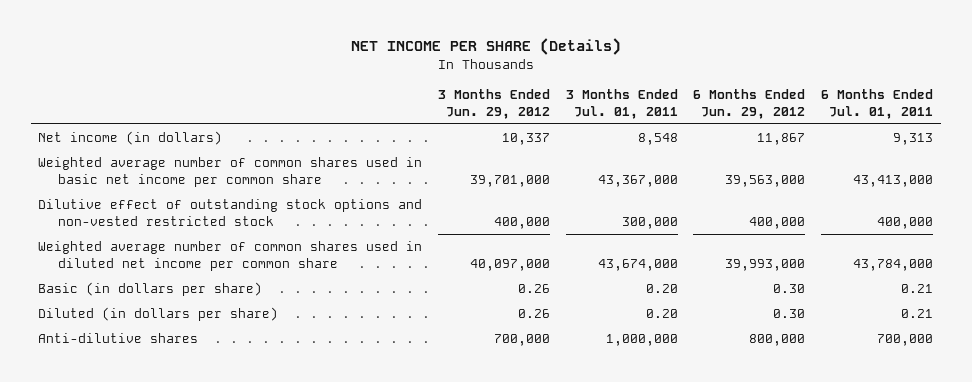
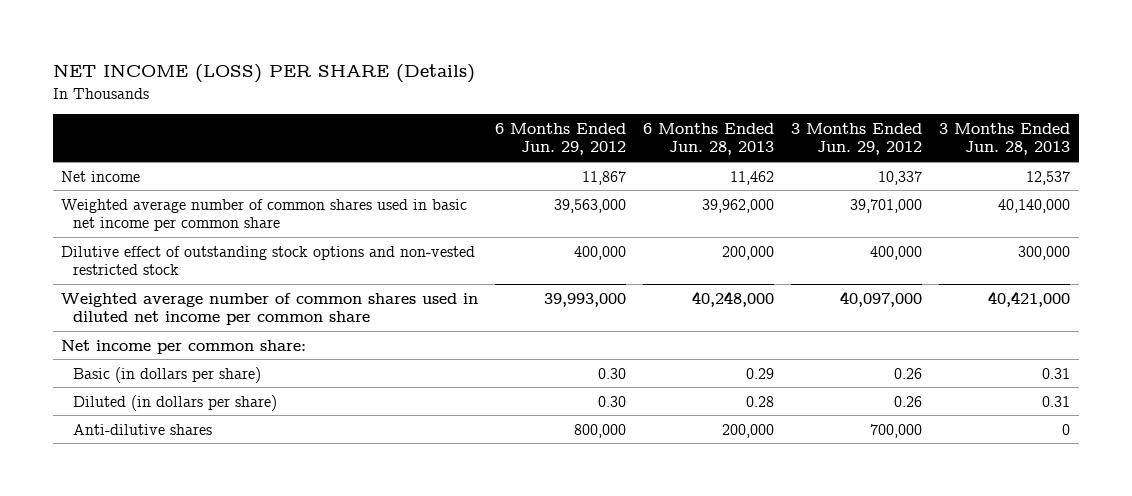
- NET INCOME PER SHARE (Details)
+ NET INCOME (LOSS) PER SHARE (Details)
- | 3 Months Ended Jun. 29, 2012 | 3 Months Ended Jul. 01, 2011 | 6 Months Ended Jun. 29, 2012 | 6 Months Ended Jul. 01, 2011
+ | 6 Months Ended Jun. 29, 2012 | 6 Months Ended Jun. 28, 2013 | 3 Months Ended Jun. 29, 2012 | 3 Months Ended Jun. 28, 2013
- Net income (in dollars) | 10,337 | 8,548 | 11,867 | 9,313
+ Net income | 11,867 | 11,462 | 10,337 | 12,537
+ Net income per common share:

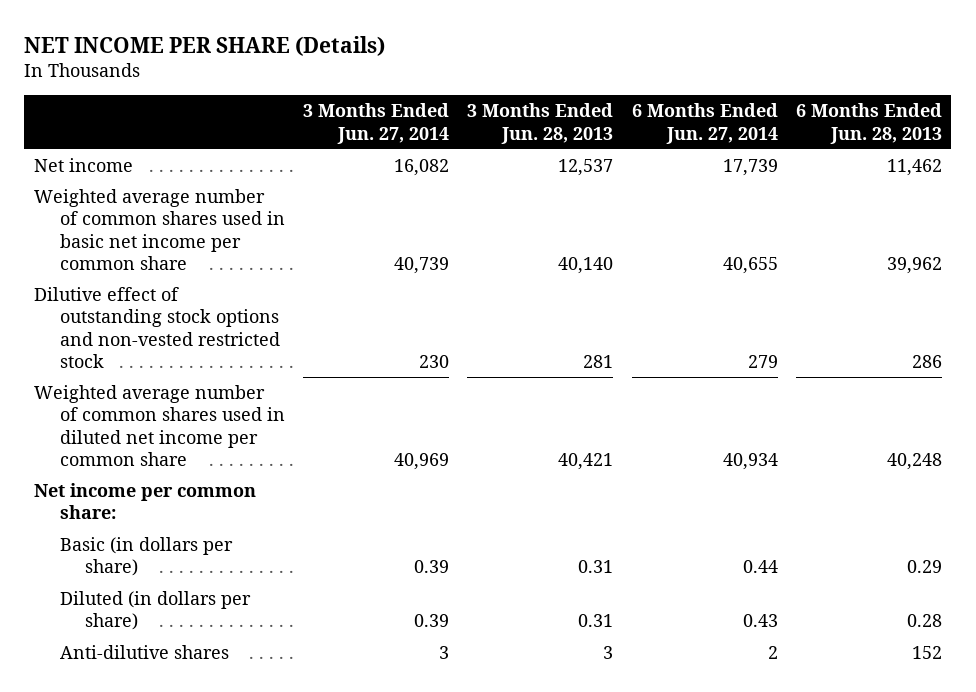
- NET INCOME (LOSS) PER SHARE (Details)
+ NET INCOME PER SHARE (Details)
- | 6 Months Ended Jun. 29, 2012 | 6 Months Ended Jun. 28, 2013 | 3 Months Ended Jun. 29, 2012 | 3 Months Ended Jun. 28, 2013
+ | 3 Months Ended Jun. 27, 2014 | 3 Months Ended Jun. 28, 2013 | 6 Months Ended Jun. 27, 2014 | 6 Months Ended Jun. 28, 2013
- Weighted average number of common shares used in basic net income per common share | 39,563,000 | 39,962,000 | 39,701,000 | 40,140,000
- Dilutive effect of outstanding stock options and non-vested restricted stock | 400,000 | 200,000 | 400,000 | 300,000
- Weighted average number of common shares used in diluted net income per common share | 39,993,000 | 40,248,000 | 40,097,000 | 40,421,000
+ Weighted average number of common shares used in basic net income per common share | 40,739 | 40,140 | 40,655 | 39,962
+ Dilutive effect of outstanding stock options and non-vested restricted stock | 230 | 281 | 279 | 286
+ Weighted average number of common shares used in diluted net income per common share | 40,969 | 40,421 | 40,934 | 40,248
- Anti-dilutive shares | 800,000 | 200,000 | 700,000 | 0
+ Anti-dilutive shares | 3 | 3 | 2 | 152

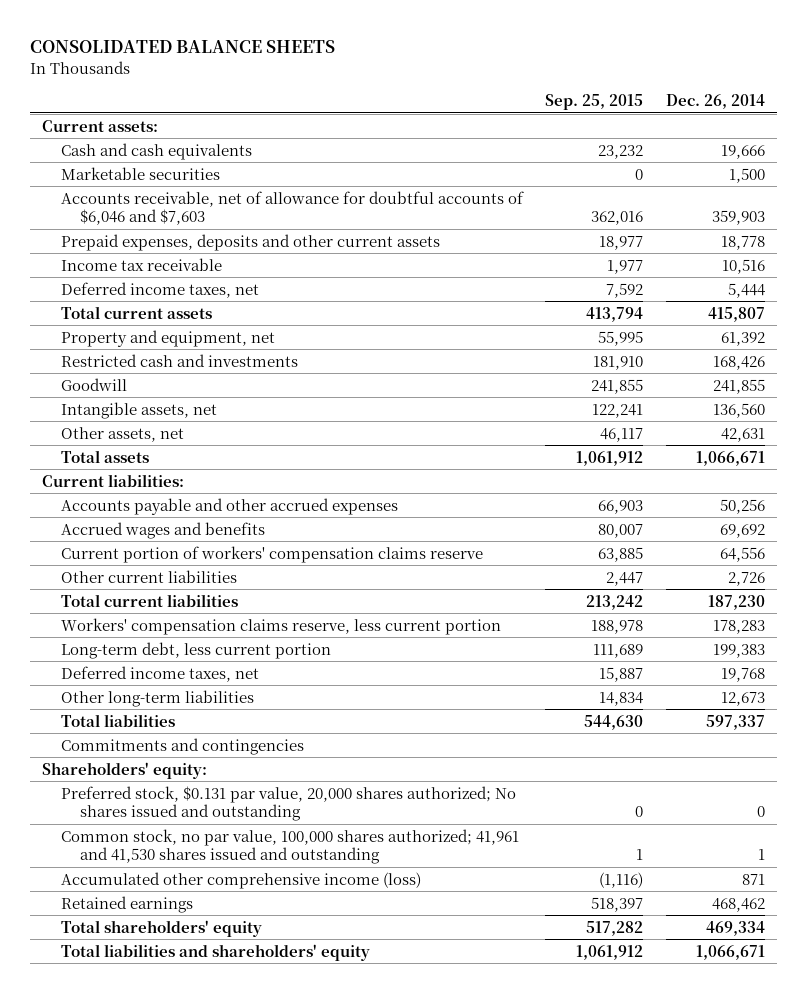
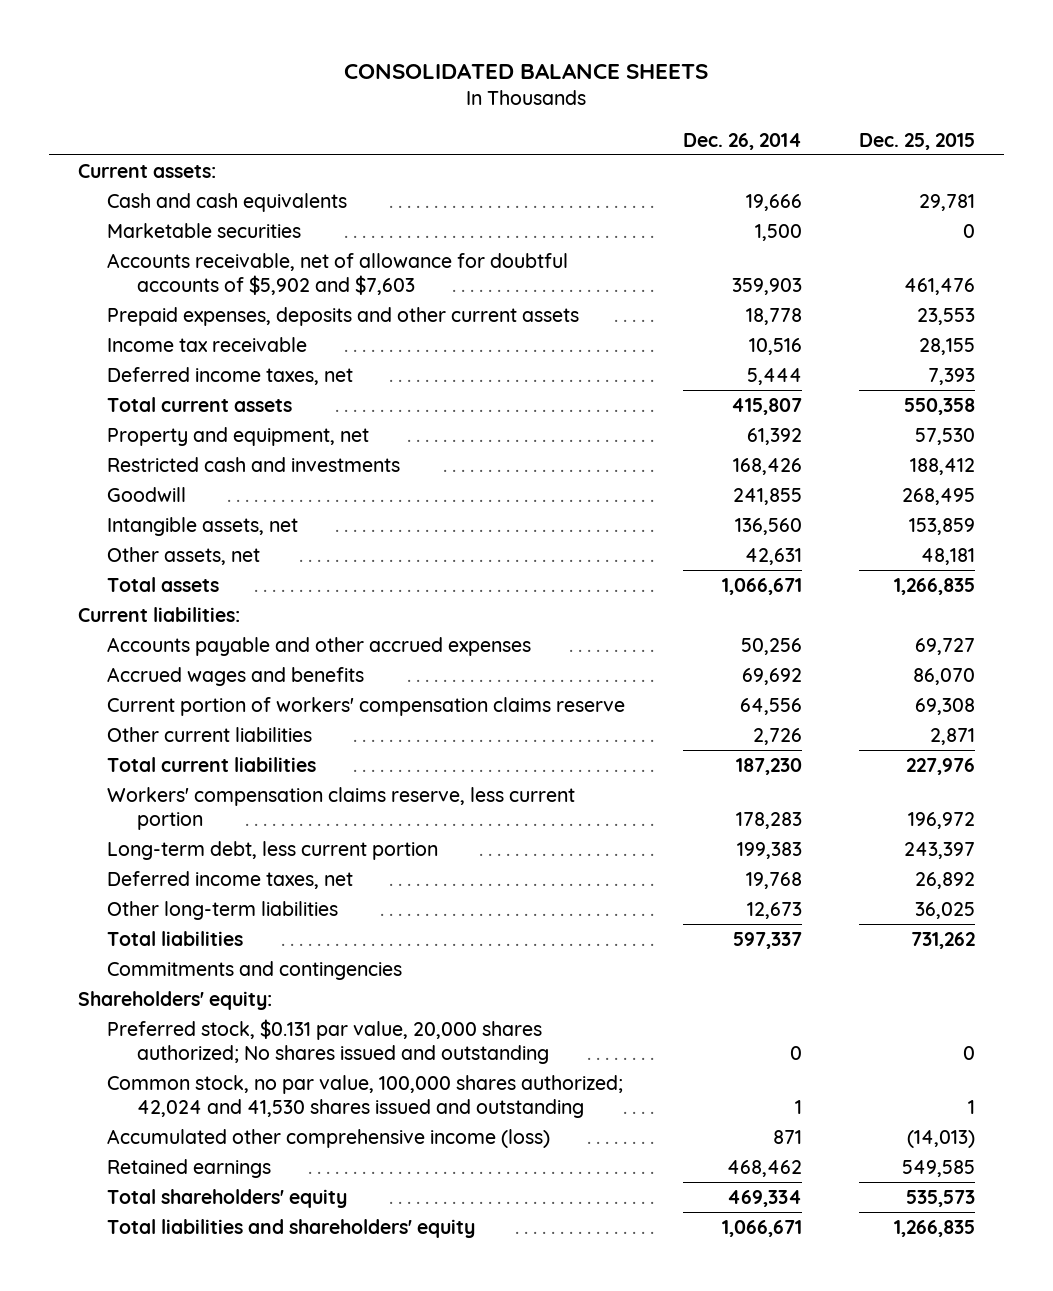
- | Sep. 25, 2015 | Dec. 26, 2014
+ | Dec. 26, 2014 | Dec. 25, 2015
- Accounts receivable, net of allowance for doubtful accounts of $6,046 and $7,603 | 362,016 | 359,903
+ Accounts receivable, net of allowance for doubtful accounts of $5,902 and $7,603 | 359,903 | 461,476
- Common stock, no par value, 100,000 shares authorized; 41,961 and 41,530 shares issued and outstanding | 1 | 1
+ Common stock, no par value, 100,000 shares authorized; 42,024 and 41,530 shares issued and outstanding | 1 | 1

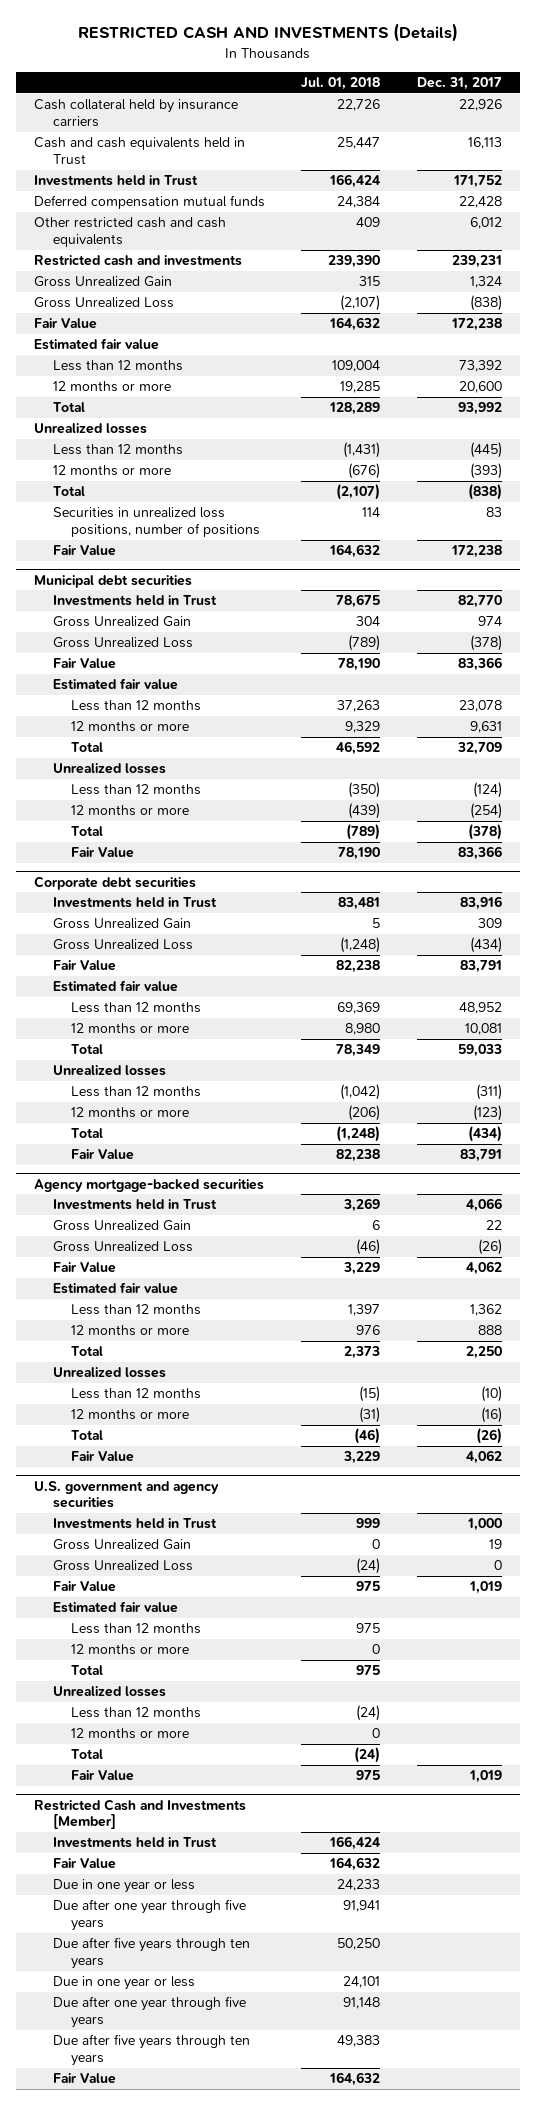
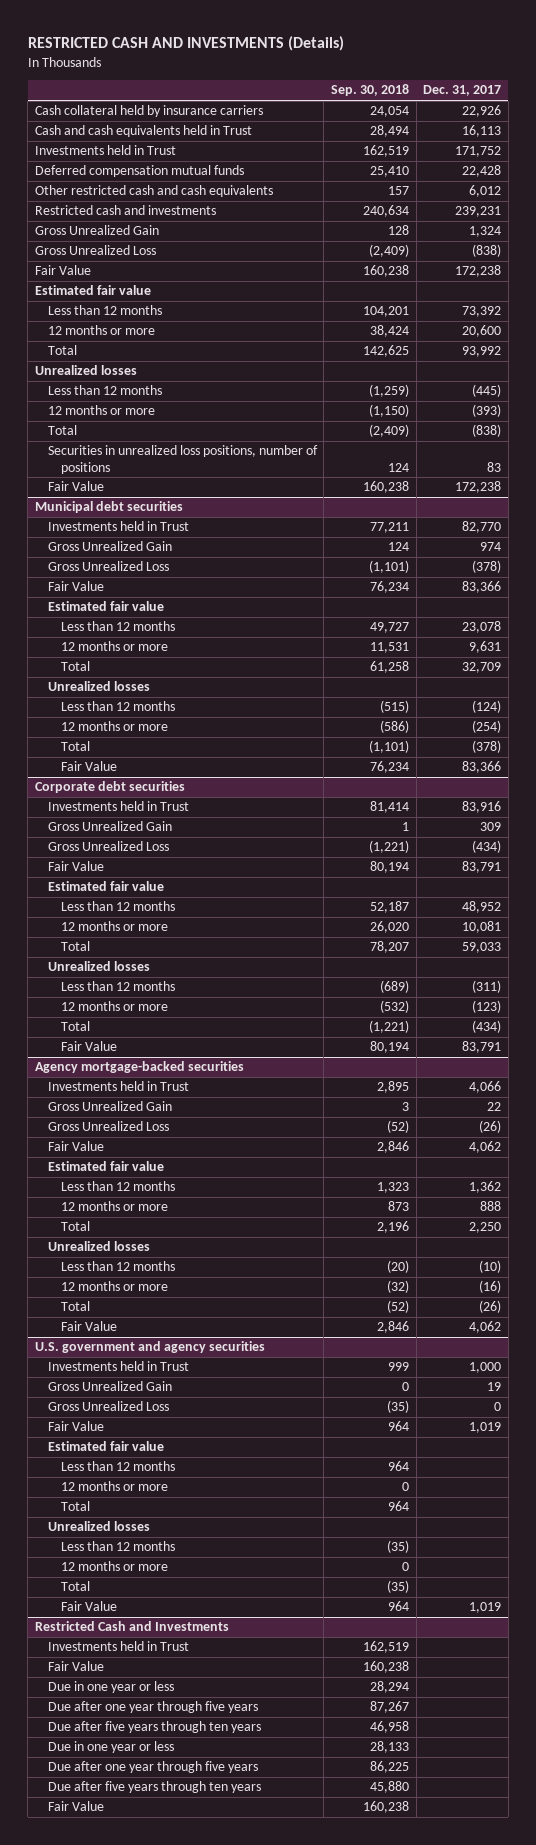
- | Jul. 01, 2018 | Dec. 31, 2017
+ | Sep. 30, 2018 | Dec. 31, 2017
- Restricted Cash and Investments [Member]
+ Restricted Cash and Investments

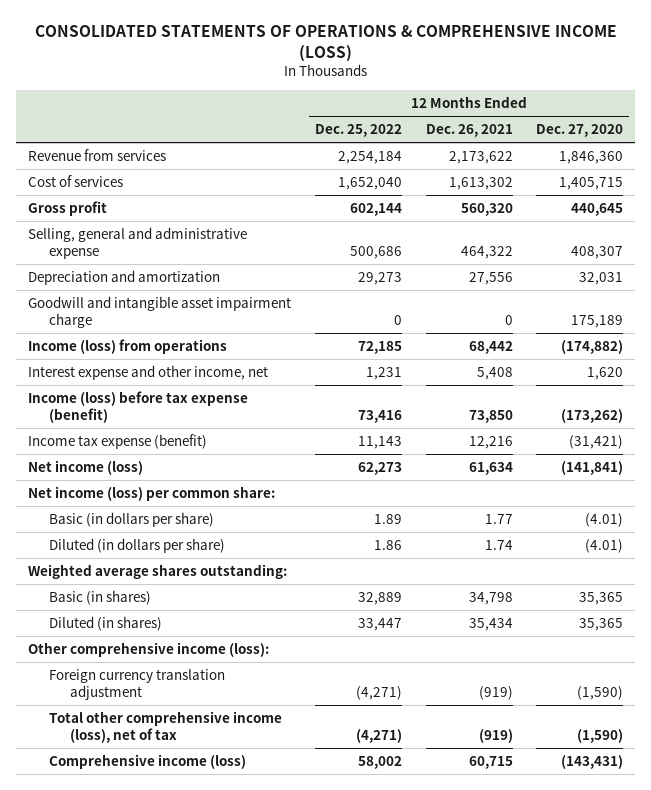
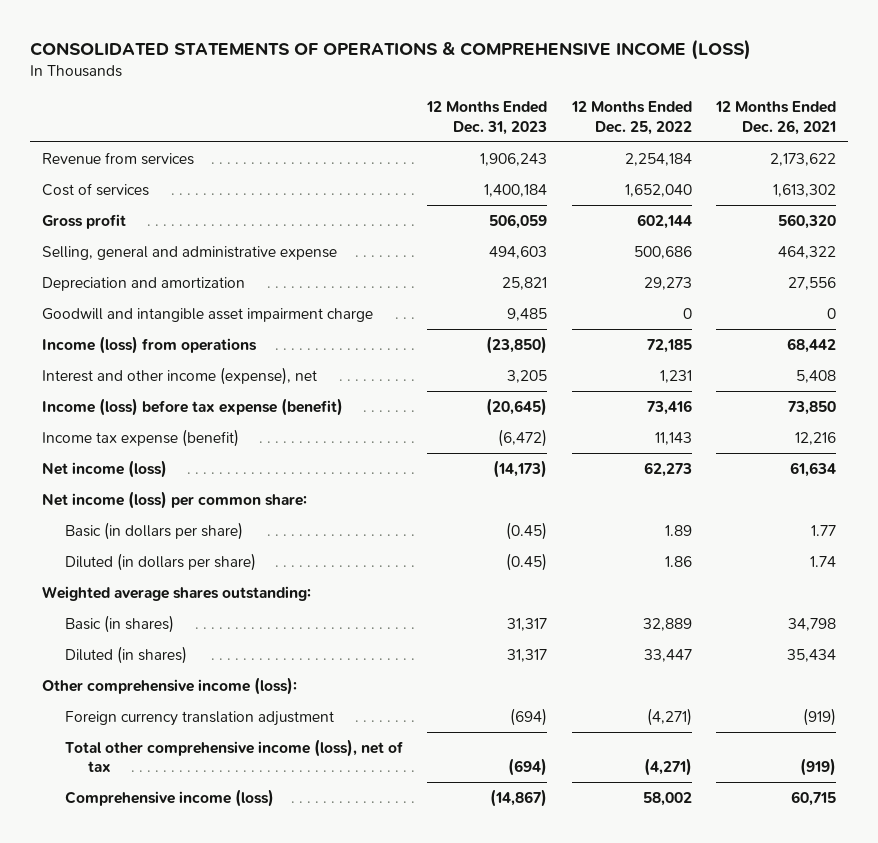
- | 12 Months Ended Dec. 25, 2022 | 12 Months Ended Dec. 26, 2021 | 12 Months Ended Dec. 27, 2020
+ | 12 Months Ended Dec. 31, 2023 | 12 Months Ended Dec. 25, 2022 | 12 Months Ended Dec. 26, 2021
- Interest expense and other income, net | 1,231 | 5,408 | 1,620
+ Interest and other income (expense), net | 3,205 | 1,231 | 5,408

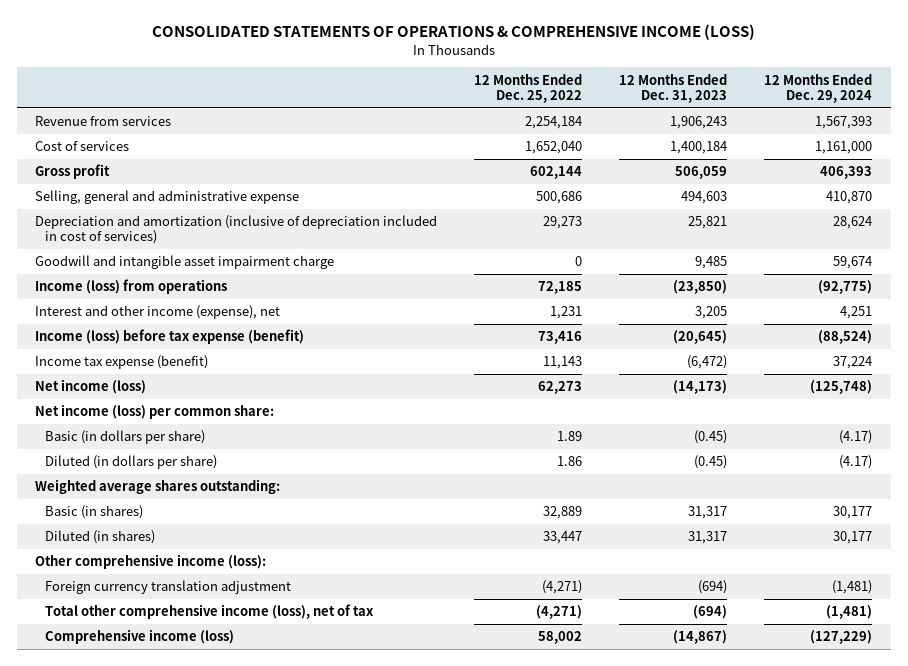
- | 12 Months Ended Dec. 31, 2023 | 12 Months Ended Dec. 25, 2022 | 12 Months Ended Dec. 26, 2021
+ | 12 Months Ended Dec. 25, 2022 | 12 Months Ended Dec. 31, 2023 | 12 Months Ended Dec. 29, 2024
- Depreciation and amortization | 25,821 | 29,273 | 27,556
+ Depreciation and amortization (inclusive of depreciation included in cost of services) | 29,273 | 25,821 | 28,624

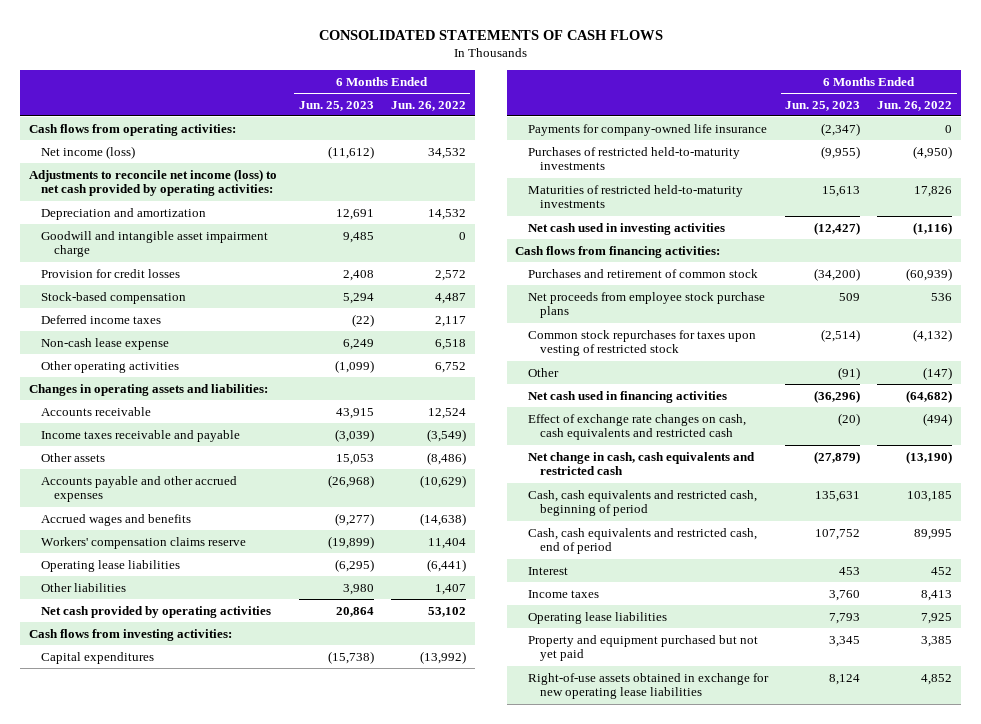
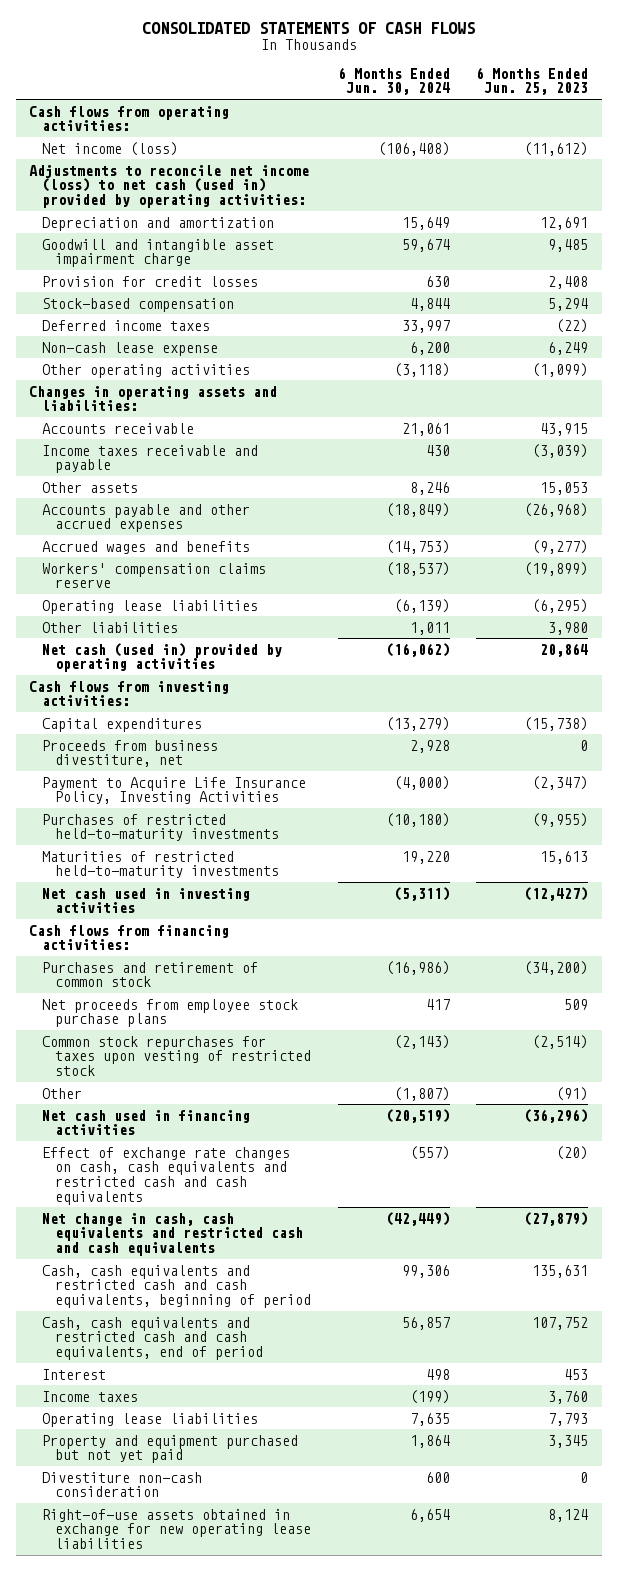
- | 6 Months Ended Jun. 25, 2023 | 6 Months Ended Jun. 26, 2022
+ | 6 Months Ended Jun. 30, 2024 | 6 Months Ended Jun. 25, 2023
- Adjustments to reconcile net income (loss) to net cash provided by operating activities:
+ Adjustments to reconcile net income (loss) to net cash (used in) provided by operating activities:
- Net cash provided by operating activities | 20,864 | 53,102
+ Net cash (used in) provided by operating activities | (16,062) | 20,864
- Payments for company-owned life insurance | (2,347) | 0
+ Proceeds from business divestiture, net | 2,928 | 0
+ Payment to Acquire Life Insurance Policy, Investing Activities | (4,000) | (2,347)
- Effect of exchange rate changes on cash, cash equivalents and restricted cash | (20) | (494)
- Net change in cash, cash equivalents and restricted cash | (27,879) | (13,190)
- Cash, cash equivalents and restricted cash, beginning of period | 135,631 | 103,185
- Cash, cash equivalents and restricted cash, end of period | 107,752 | 89,995
+ Effect of exchange rate changes on cash, cash equivalents and restricted cash and cash equivalents | (557) | (20)
+ Net change in cash, cash equivalents and restricted cash and cash equivalents | (42,449) | (27,879)
+ Cash, cash equivalents and restricted cash and cash equivalents, beginning of period | 99,306 | 135,631
+ Cash, cash equivalents and restricted cash and cash equivalents, end of period | 56,857 | 107,752
+ Divestiture non-cash consideration | 600 | 0

